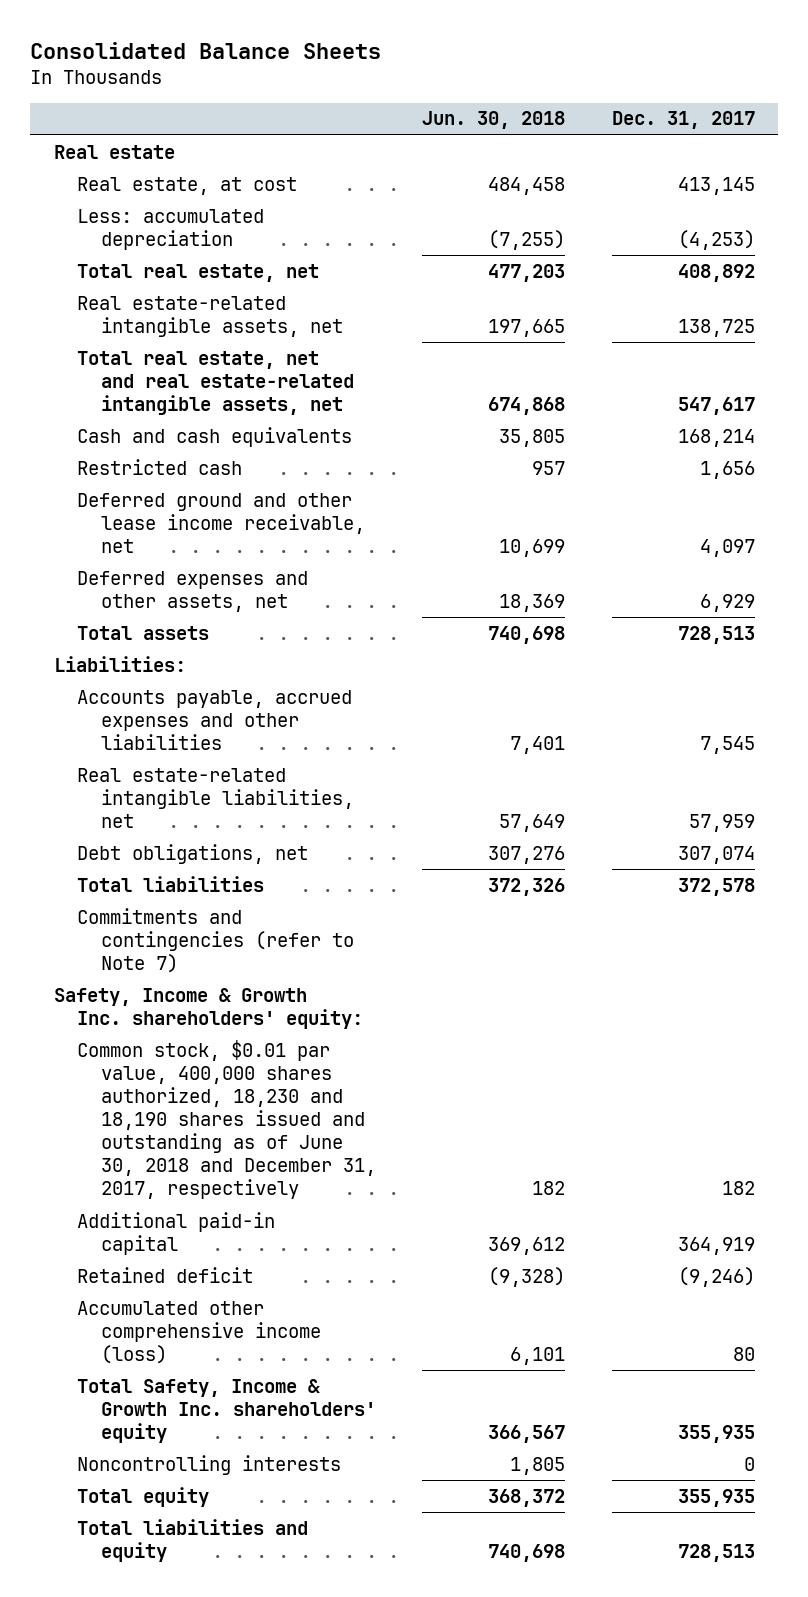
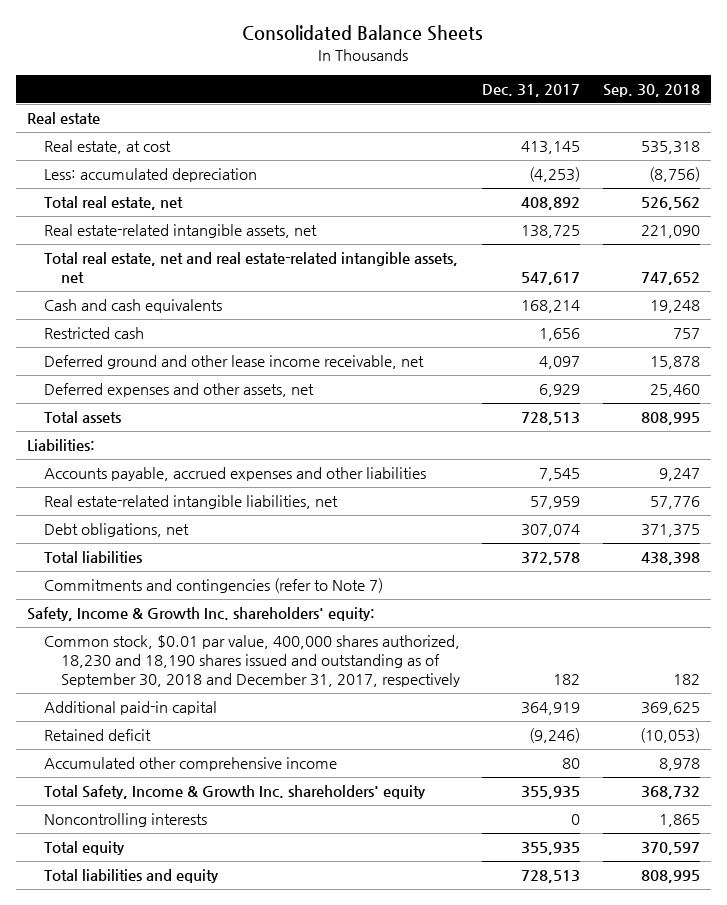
- | Jun. 30, 2018 | Dec. 31, 2017
+ | Dec. 31, 2017 | Sep. 30, 2018
- Common stock, $0.01 par value, 400,000 shares authorized, 18,230 and 18,190 shares issued and outstanding as of June 30, 2018 and December 31, 2017, respectively | 182 | 182
+ Common stock, $0.01 par value, 400,000 shares authorized, 18,230 and 18,190 shares issued and outstanding as of September 30, 2018 and December 31, 2017, respectively | 182 | 182
- Accumulated other comprehensive income (loss) | 6,101 | 80
+ Accumulated other comprehensive income | 80 | 8,978

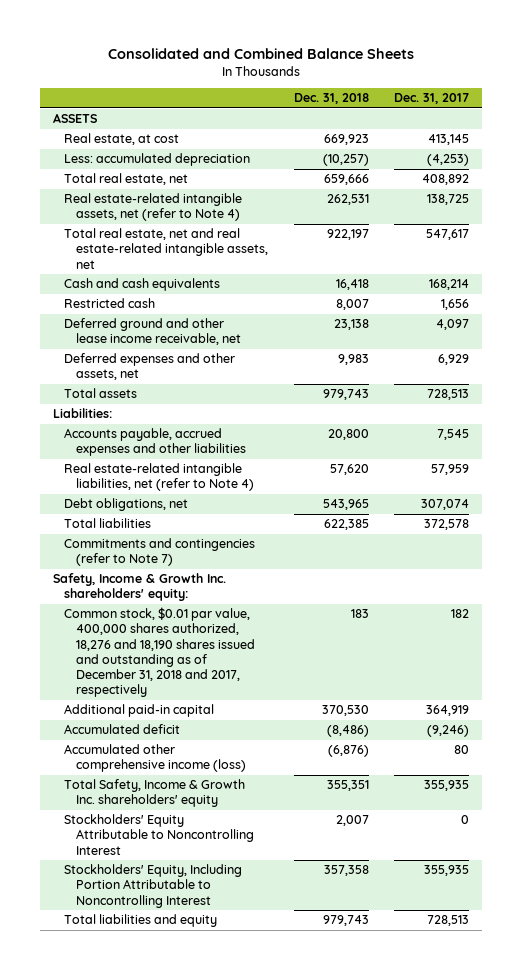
- Consolidated Balance Sheets
+ Consolidated and Combined Balance Sheets
- | Dec. 31, 2017 | Sep. 30, 2018
+ | Dec. 31, 2018 | Dec. 31, 2017
- Real estate
+ ASSETS
- Real estate-related intangible assets, net | 138,725 | 221,090
+ Real estate-related intangible assets, net (refer to Note 4) | 262,531 | 138,725
- Real estate-related intangible liabilities, net | 57,959 | 57,776
+ Real estate-related intangible liabilities, net (refer to Note 4) | 57,620 | 57,959
- Common stock, $0.01 par value, 400,000 shares authorized, 18,230 and 18,190 shares issued and outstanding as of September 30, 2018 and December 31, 2017, respectively | 182 | 182
+ Common stock, $0.01 par value, 400,000 shares authorized, 18,276 and 18,190 shares issued and outstanding as of December 31, 2018 and 2017, respectively | 183 | 182
- Retained deficit | (9,246) | (10,053)
- Accumulated other comprehensive income | 80 | 8,978
+ Accumulated deficit | (8,486) | (9,246)
+ Accumulated other comprehensive income (loss) | (6,876) | 80
- Noncontrolling interests | 0 | 1,865
- Total equity | 355,935 | 370,597
+ Stockholders' Equity Attributable to Noncontrolling Interest | 2,007 | 0
+ Stockholders' Equity, Including Portion Attributable to Noncontrolling Interest | 357,358 | 355,935

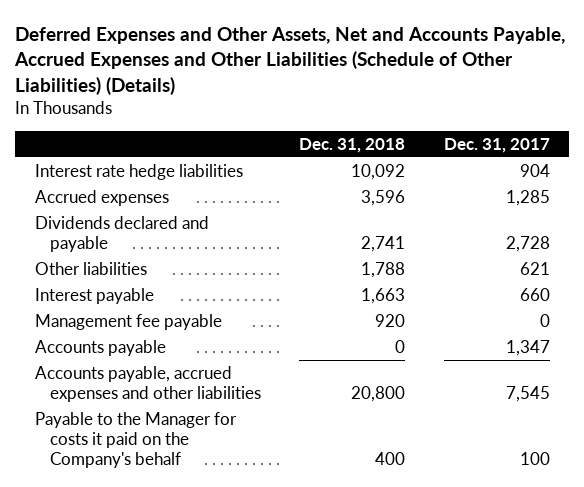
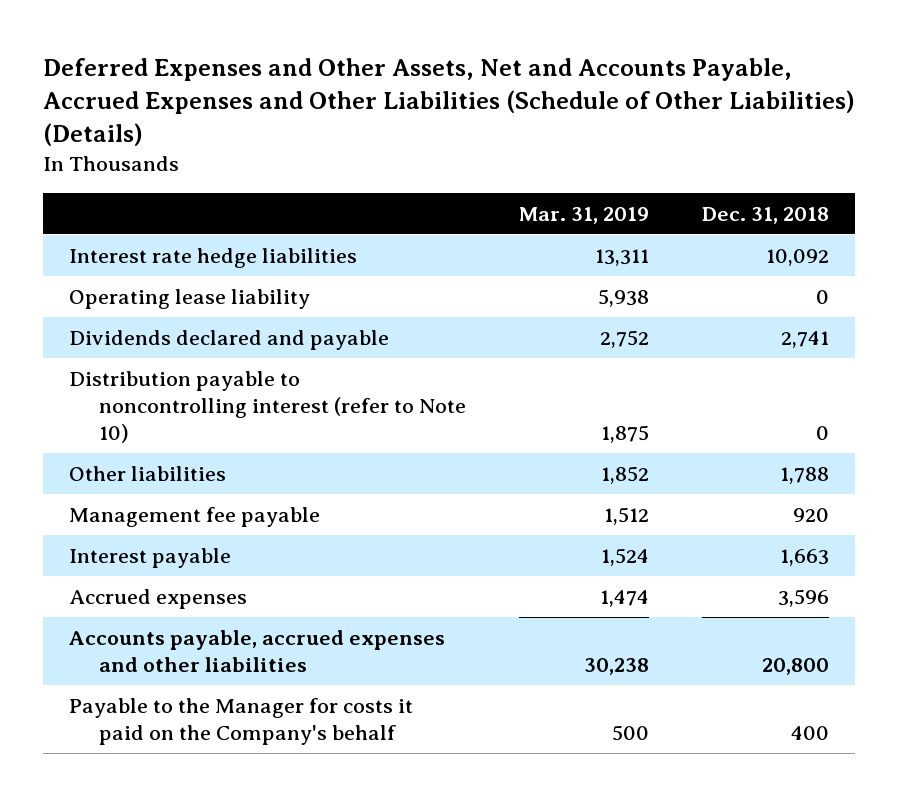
- | Dec. 31, 2018 | Dec. 31, 2017
+ | Mar. 31, 2019 | Dec. 31, 2018
+ Operating lease liability | 5,938 | 0
+ Distribution payable to noncontrolling interest (refer to Note 10) | 1,875 | 0
- Accounts payable | 0 | 1,347
moved down: Interest payable | 1,524 | 1,663
moved down: Accrued expenses | 1,474 | 3,596

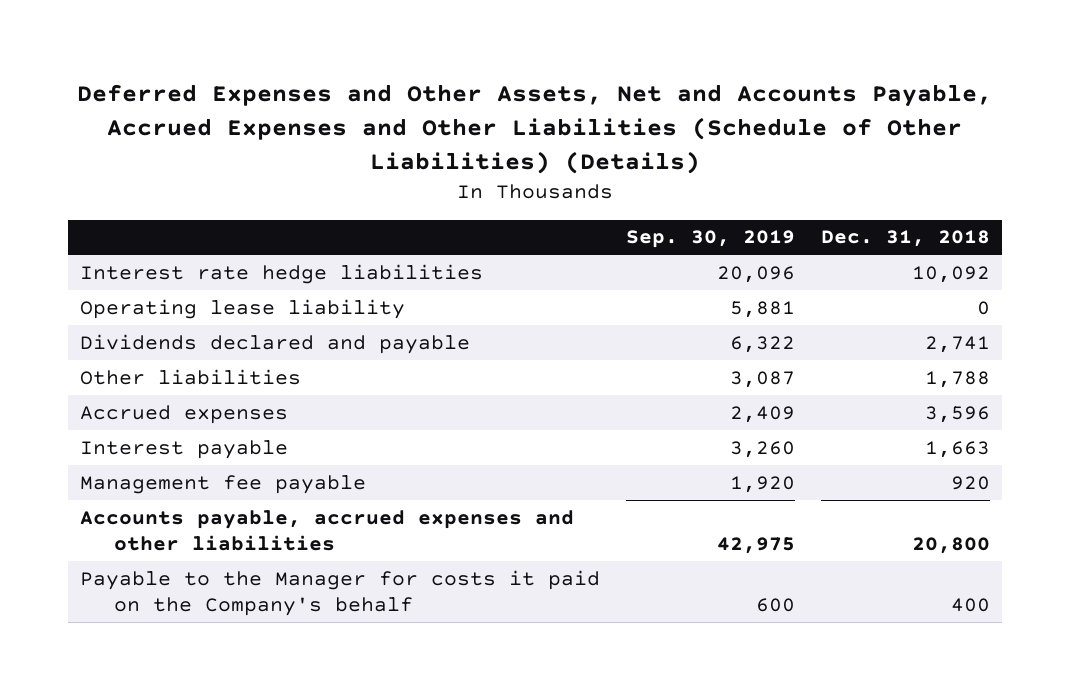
- | Mar. 31, 2019 | Dec. 31, 2018
+ | Sep. 30, 2019 | Dec. 31, 2018
- Distribution payable to noncontrolling interest (refer to Note 10) | 1,875 | 0
moved down: Interest payable | 3,260 | 1,663
moved down: Management fee payable | 1,920 | 920

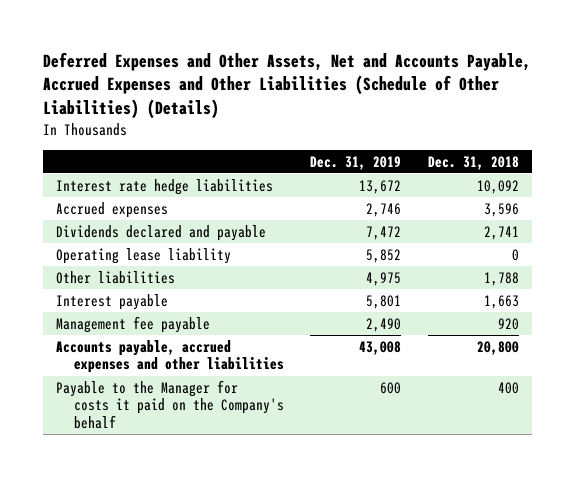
- | Sep. 30, 2019 | Dec. 31, 2018
+ | Dec. 31, 2019 | Dec. 31, 2018
moved up: Accrued expenses | 2,746 | 3,596
moved down: Operating lease liability | 5,852 | 0

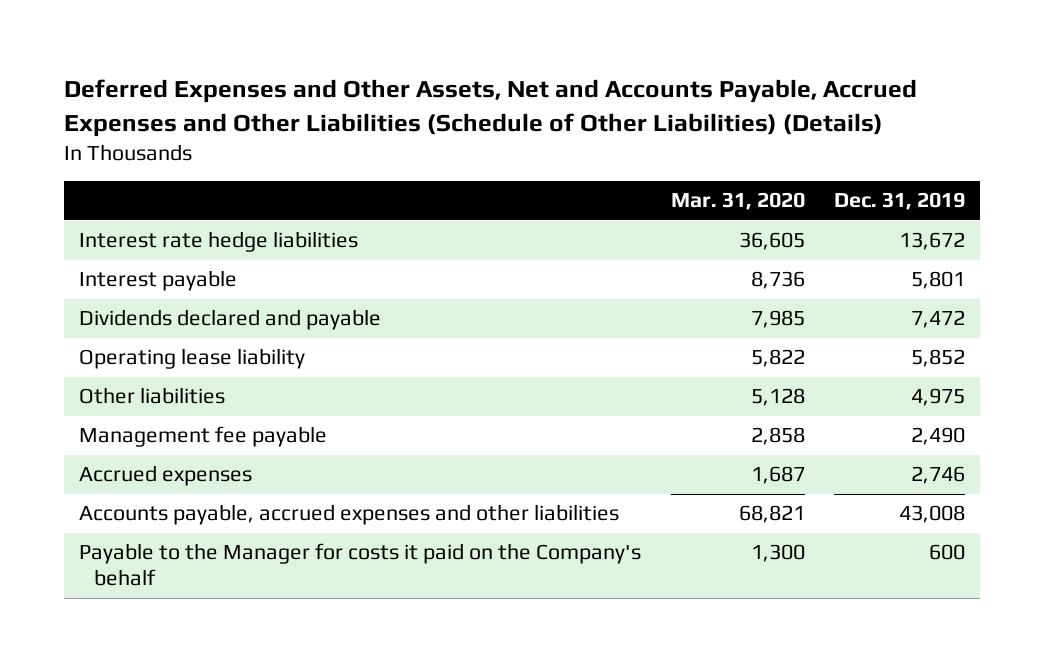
- | Dec. 31, 2019 | Dec. 31, 2018
+ | Mar. 31, 2020 | Dec. 31, 2019
moved up: Interest payable | 8,736 | 5,801
moved down: Accrued expenses | 1,687 | 2,746

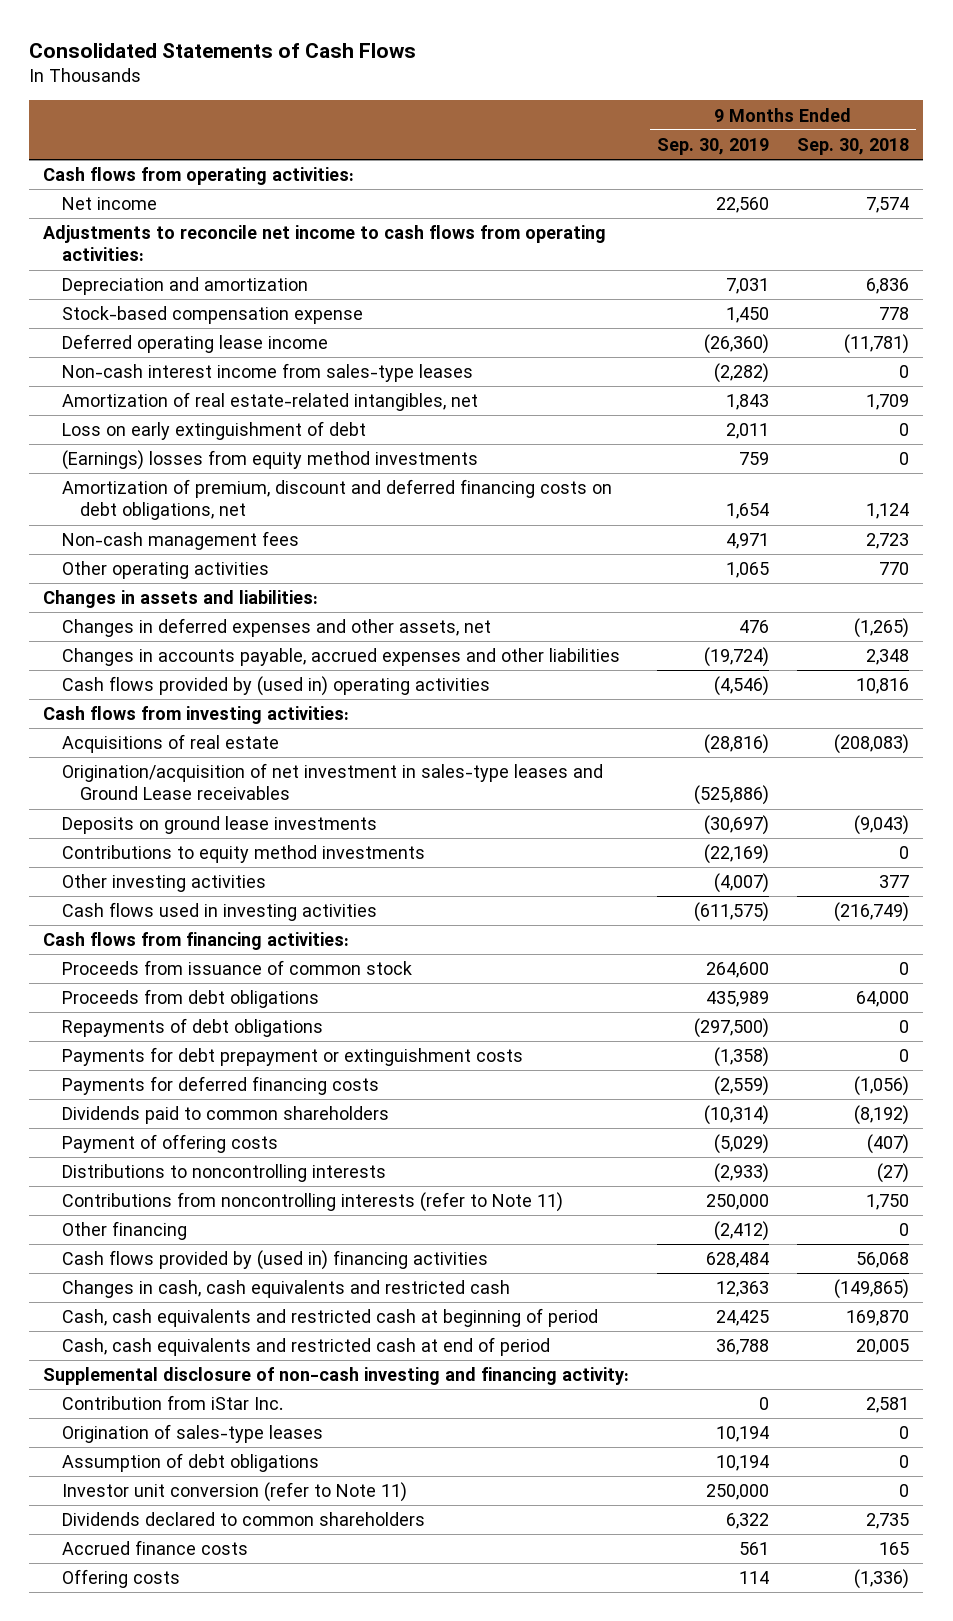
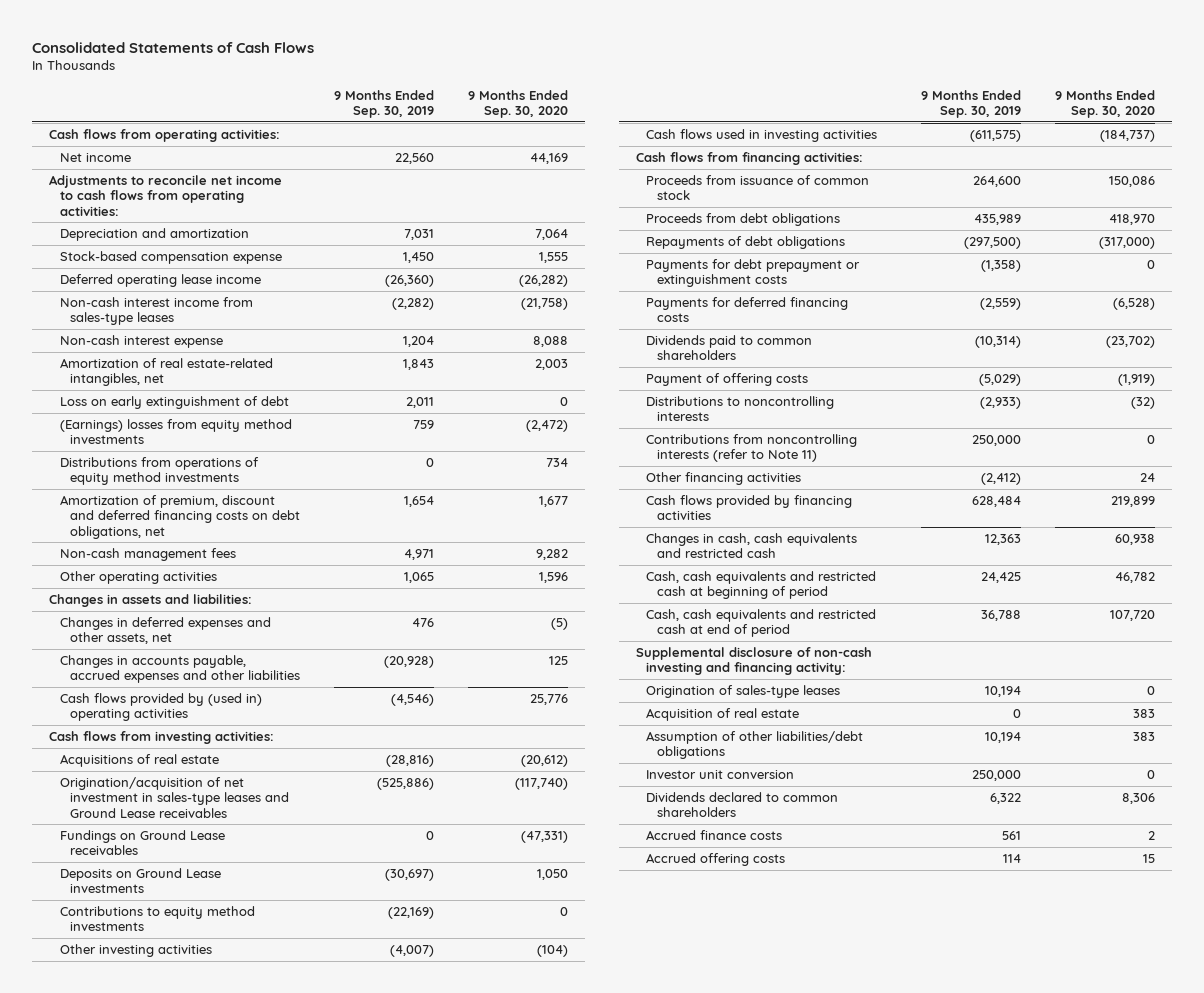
- | 9 Months Ended Sep. 30, 2019 | 9 Months Ended Sep. 30, 2018
+ | 9 Months Ended Sep. 30, 2019 | 9 Months Ended Sep. 30, 2020
+ Non-cash interest expense | 1,204 | 8,088
+ Distributions from operations of equity method investments | 0 | 734
- Changes in accounts payable, accrued expenses and other liabilities | (19,724) | 2,348
+ Changes in accounts payable, accrued expenses and other liabilities | (20,928) | 125
- Deposits on ground lease investments | (30,697) | (9,043)
+ Fundings on Ground Lease receivables | 0 | (47,331)
+ Deposits on Ground Lease investments | (30,697) | 1,050
- Other financing | (2,412) | 0
- Cash flows provided by (used in) financing activities | 628,484 | 56,068
+ Other financing activities | (2,412) | 24
+ Cash flows provided by financing activities | 628,484 | 219,899
- Contribution from iStar Inc. | 0 | 2,581
- Assumption of debt obligations | 10,194 | 0
- Investor unit conversion (refer to Note 11) | 250,000 | 0
+ Acquisition of real estate | 0 | 383
+ Assumption of other liabilities/debt obligations | 10,194 | 383
+ Investor unit conversion | 250,000 | 0
- Offering costs | 114 | (1,336)
+ Accrued offering costs | 114 | 15

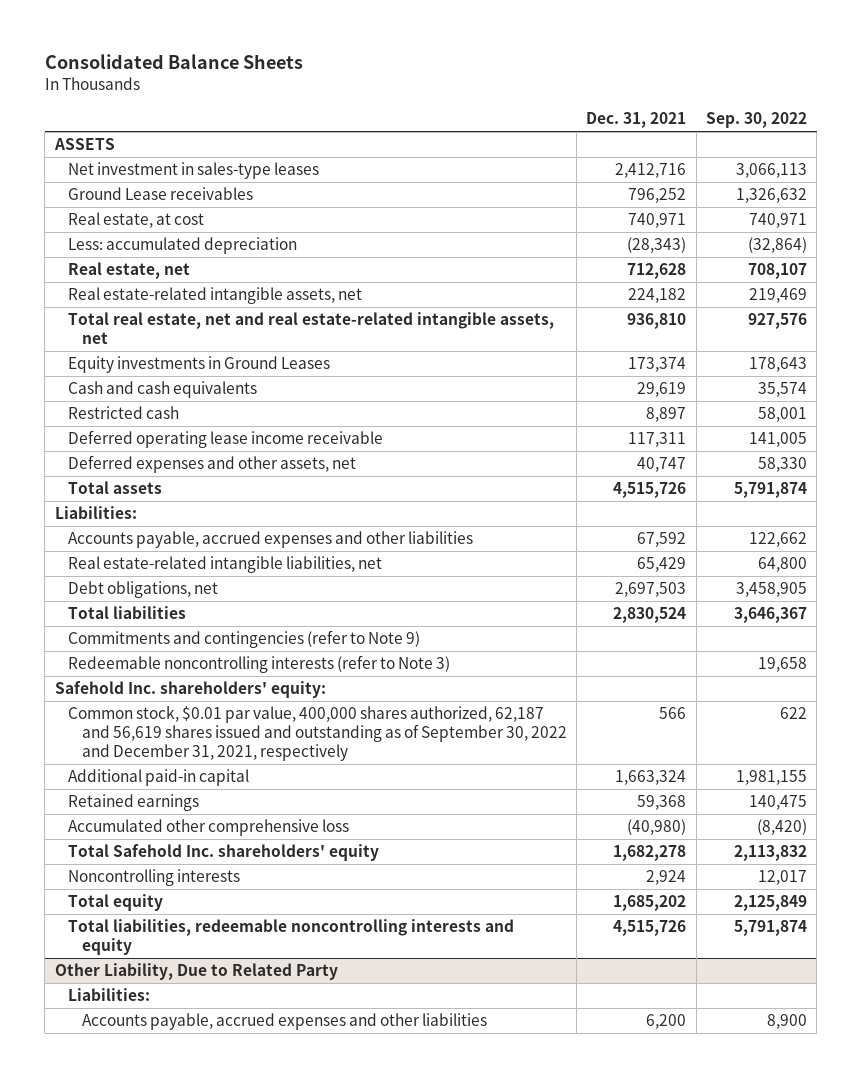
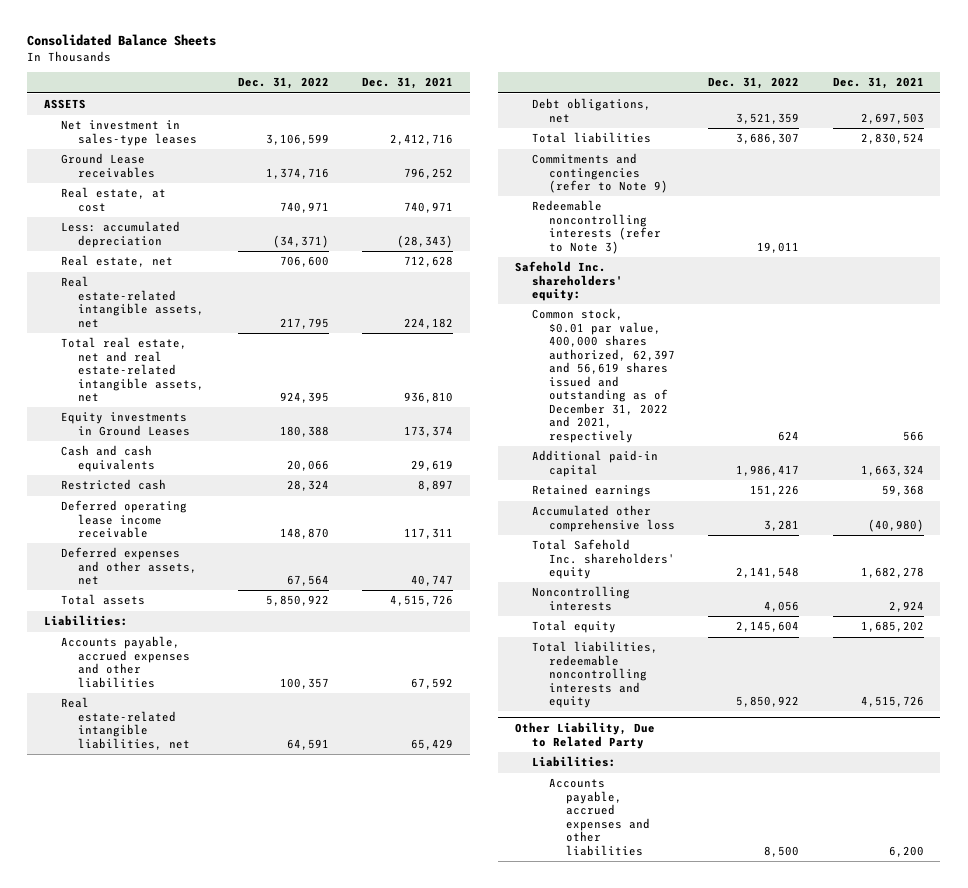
- | Dec. 31, 2021 | Sep. 30, 2022
+ | Dec. 31, 2022 | Dec. 31, 2021
- Common stock, $0.01 par value, 400,000 shares authorized, 62,187 and 56,619 shares issued and outstanding as of September 30, 2022 and December 31, 2021, respectively | 566 | 622
+ Common stock, $0.01 par value, 400,000 shares authorized, 62,397 and 56,619 shares issued and outstanding as of December 31, 2022 and 2021, respectively | 624 | 566

